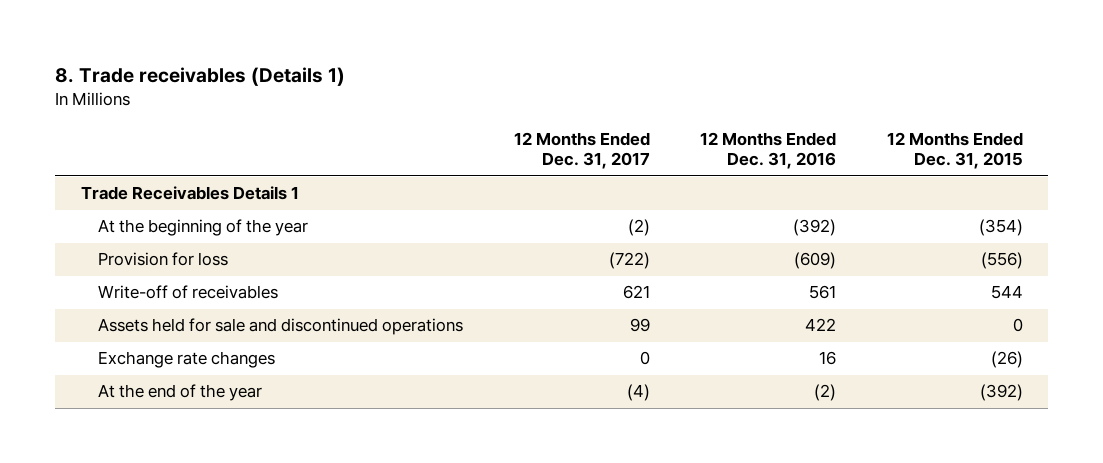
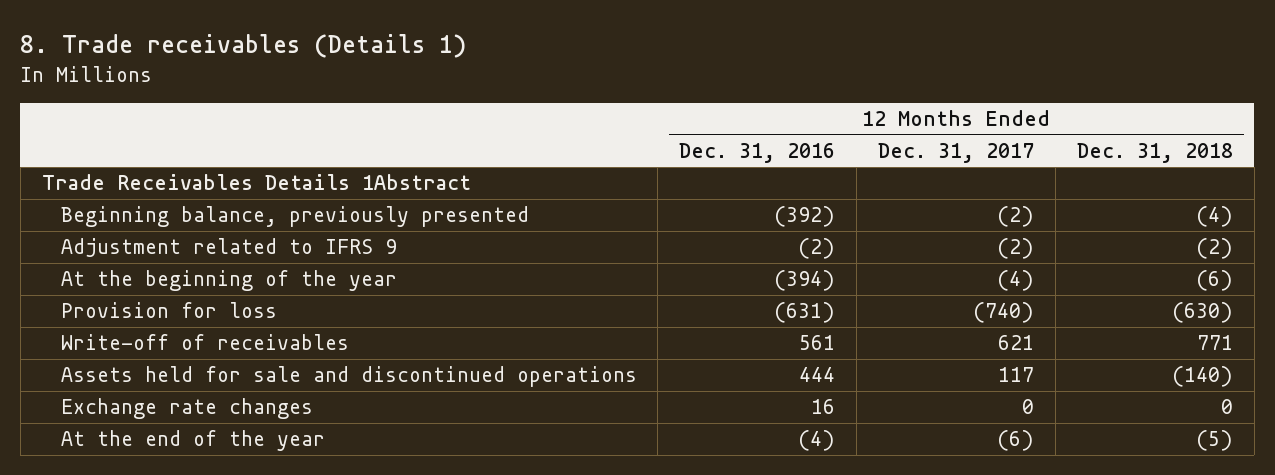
- | 12 Months Ended Dec. 31, 2017 | 12 Months Ended Dec. 31, 2016 | 12 Months Ended Dec. 31, 2015
+ | 12 Months Ended Dec. 31, 2016 | 12 Months Ended Dec. 31, 2017 | 12 Months Ended Dec. 31, 2018
- Trade Receivables Details 1
- At the beginning of the year | (2) | (392) | (354)
- Provision for loss | (722) | (609) | (556)
+ Trade Receivables Details 1Abstract
+ Beginning balance, previously presented | (392) | (2) | (4)
+ Adjustment related to IFRS 9 | (2) | (2) | (2)
+ At the beginning of the year | (394) | (4) | (6)
+ Provision for loss | (631) | (740) | (630)
- Assets held for sale and discontinued operations | 99 | 422 | 0
+ Assets held for sale and discontinued operations | 444 | 117 | (140)
- At the end of the year | (4) | (2) | (392)
+ At the end of the year | (4) | (6) | (5)

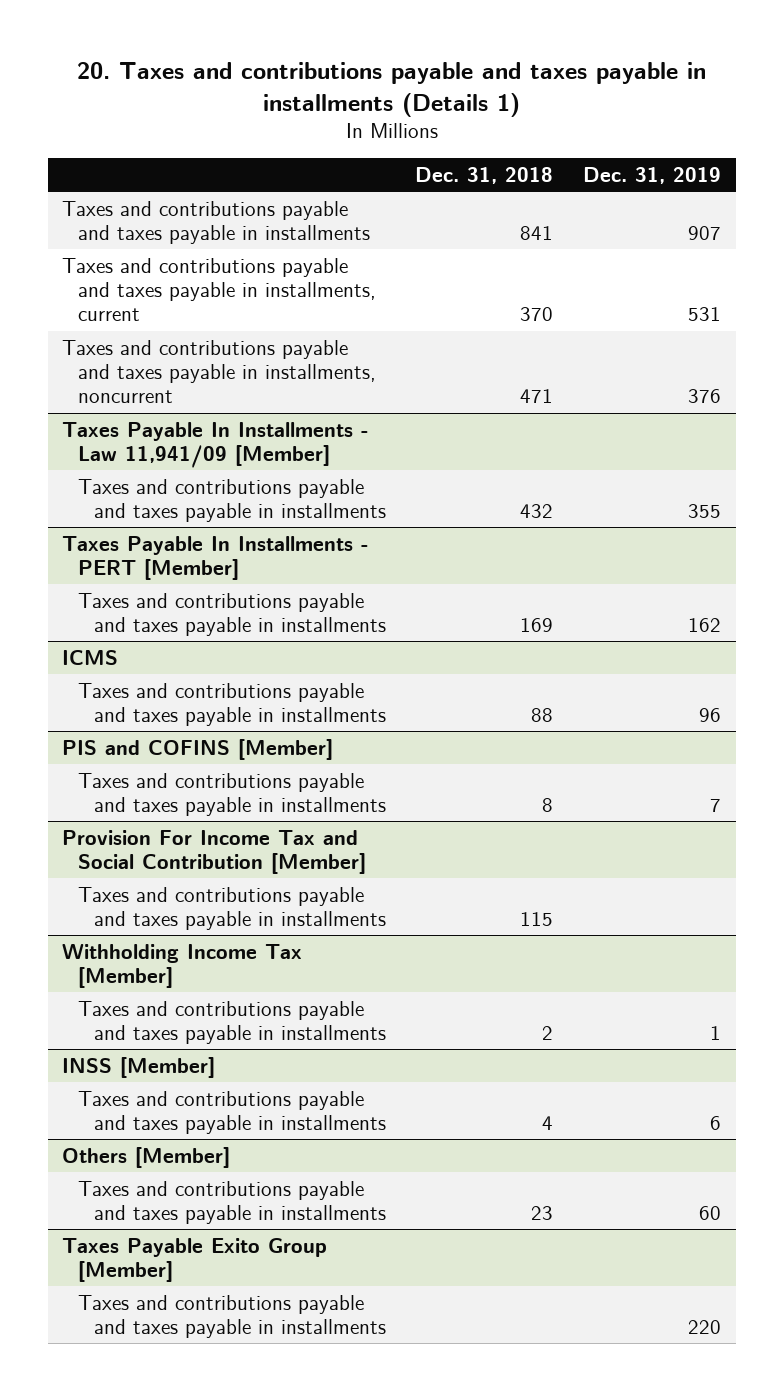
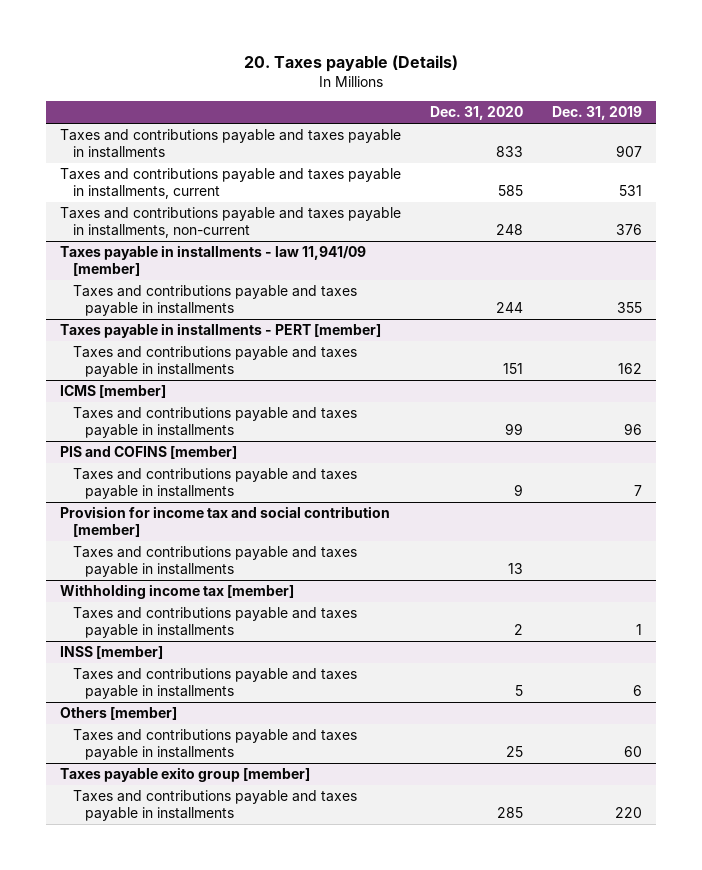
- 20. Taxes and contributions payable and taxes payable in installments (Details 1)
+ 20. Taxes payable (Details)
- | Dec. 31, 2018 | Dec. 31, 2019
+ | Dec. 31, 2020 | Dec. 31, 2019
- Taxes and contributions payable and taxes payable in installments, noncurrent | 471 | 376
- Taxes Payable In Installments - Law 11,941/09 [Member]
+ Taxes and contributions payable and taxes payable in installments, non-current | 248 | 376
+ Taxes payable in installments - law 11,941/09 [member]
- Taxes Payable In Installments - PERT [Member]
+ Taxes payable in installments - PERT [member]
- ICMS
+ ICMS [member]
- PIS and COFINS [Member]
+ PIS and COFINS [member]
- Provision For Income Tax and Social Contribution [Member]
+ Provision for income tax and social contribution [member]
- Withholding Income Tax [Member]
+ Withholding income tax [member]
- INSS [Member]
+ INSS [member]
- Others [Member]
+ Others [member]
- Taxes Payable Exito Group [Member]
+ Taxes payable exito group [member]

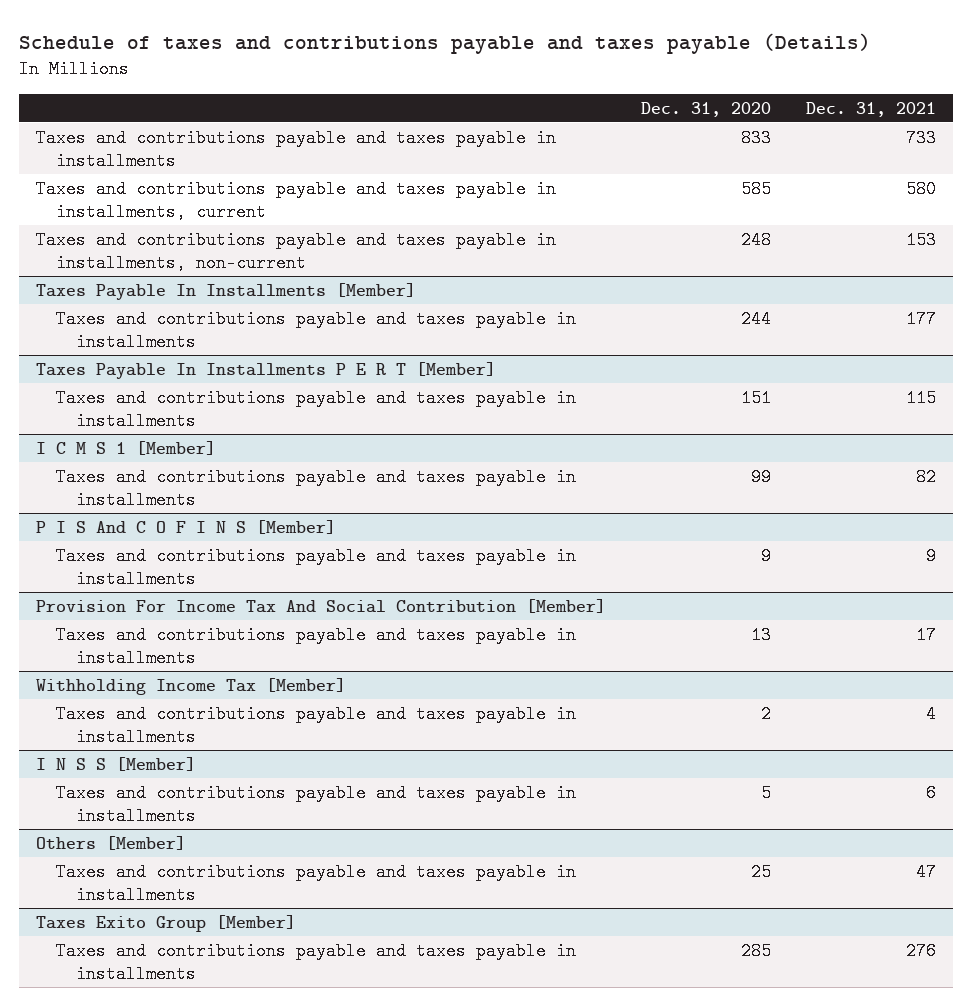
- 20. Taxes payable (Details)
+ Schedule of taxes and contributions payable and taxes payable (Details)
- | Dec. 31, 2020 | Dec. 31, 2019
+ | Dec. 31, 2020 | Dec. 31, 2021
- Taxes payable in installments - law 11,941/09 [member]
+ Taxes Payable In Installments [Member]
- Taxes payable in installments - PERT [member]
+ Taxes Payable In Installments P E R T [Member]
- ICMS [member]
+ I C M S 1 [Member]
- PIS and COFINS [member]
+ P I S And C O F I N S [Member]
- Provision for income tax and social contribution [member]
+ Provision For Income Tax And Social Contribution [Member]
- Withholding income tax [member]
+ Withholding Income Tax [Member]
- INSS [member]
+ I N S S [Member]
- Others [member]
+ Others [Member]
- Taxes payable exito group [member]
+ Taxes Exito Group [Member]

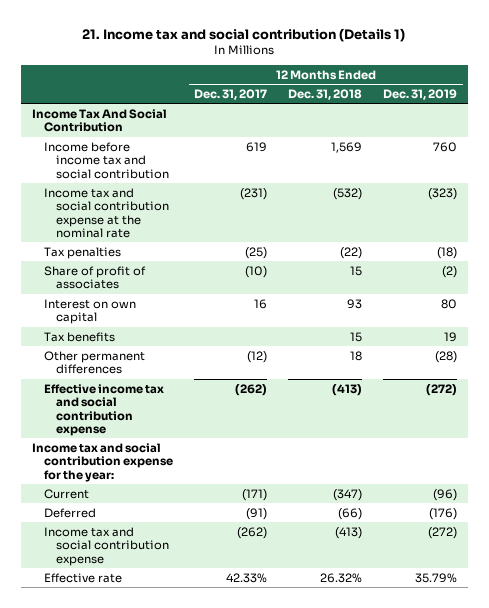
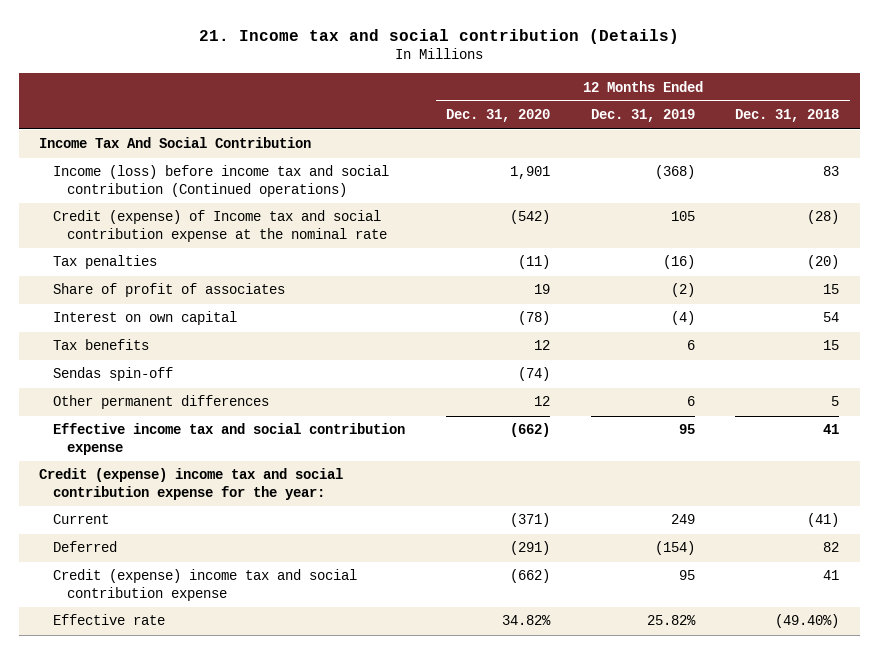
- 21. Income tax and social contribution (Details 1)
+ 21. Income tax and social contribution (Details)
- | 12 Months Ended Dec. 31, 2017 | 12 Months Ended Dec. 31, 2018 | 12 Months Ended Dec. 31, 2019
+ | 12 Months Ended Dec. 31, 2020 | 12 Months Ended Dec. 31, 2019 | 12 Months Ended Dec. 31, 2018
- Income before income tax and social contribution | 619 | 1,569 | 760
- Income tax and social contribution expense at the nominal rate | (231) | (532) | (323)
- Tax penalties | (25) | (22) | (18)
+ Income (loss) before income tax and social contribution (Continued operations) | 1,901 | (368) | 83
+ Credit (expense) of Income tax and social contribution expense at the nominal rate | (542) | 105 | (28)
+ Tax penalties | (11) | (16) | (20)
- Interest on own capital | 16 | 93 | 80
- Tax benefits | | 15 | 19
- Other permanent differences | (12) | 18 | (28)
- Effective income tax and social contribution expense | (262) | (413) | (272)
- Income tax and social contribution expense for the year:
- Current | (171) | (347) | (96)
- Deferred | (91) | (66) | (176)
- Income tax and social contribution expense | (262) | (413) | (272)
- Effective rate | 42.33% | 26.32% | 35.79%
+ Interest on own capital | (78) | (4) | 54
+ Tax benefits | 12 | 6 | 15
+ Sendas spin-off | (74) | |
+ Other permanent differences | 12 | 6 | 5
+ Effective income tax and social contribution expense | (662) | 95 | 41
+ Credit (expense) income tax and social contribution expense for the year:
+ Current | (371) | 249 | (41)
+ Deferred | (291) | (154) | 82
+ Credit (expense) income tax and social contribution expense | (662) | 95 | 41
+ Effective rate | 34.82% | 25.82% | (49.40%)

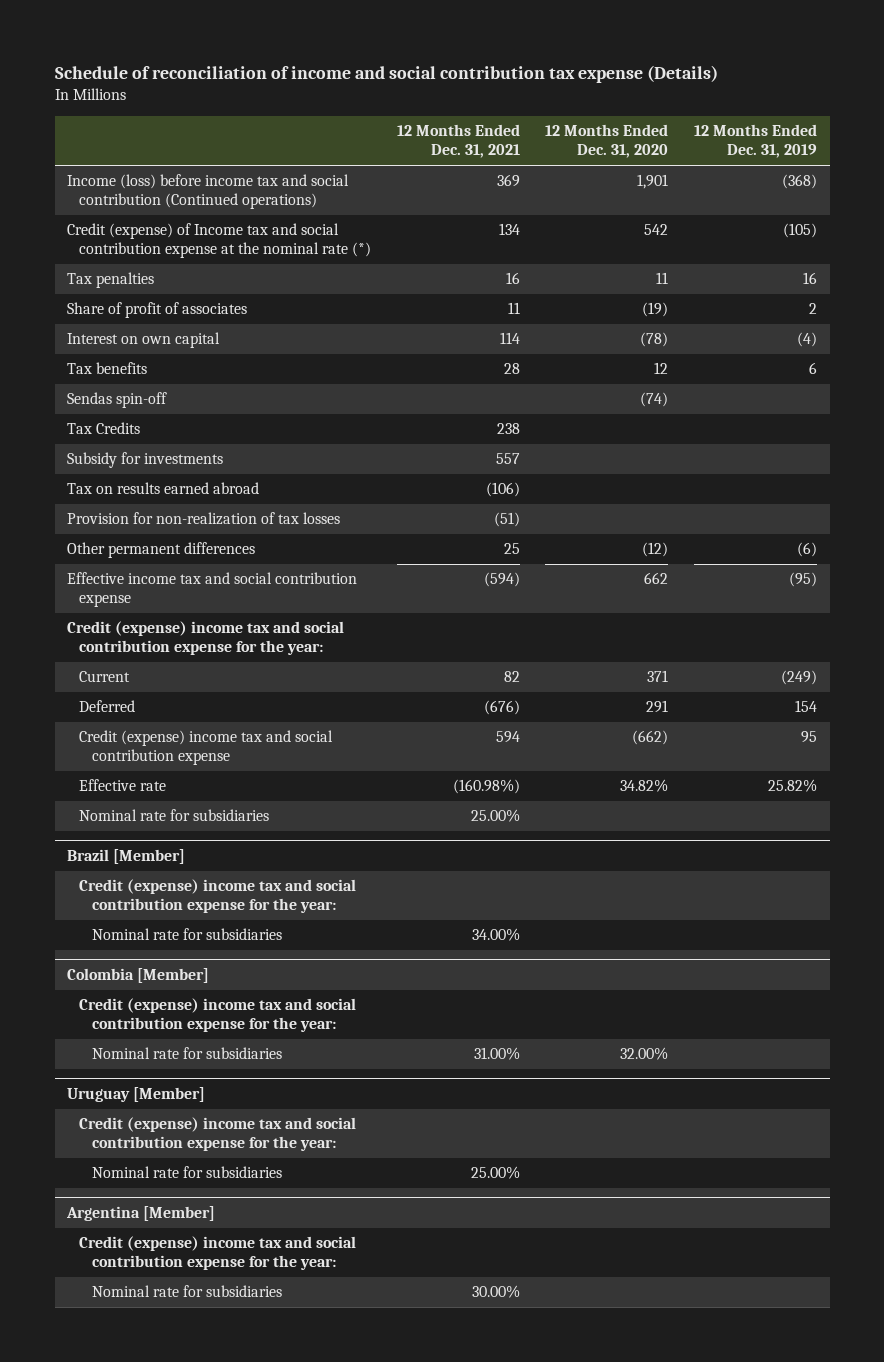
- 21. Income tax and social contribution (Details)
+ Schedule of reconciliation of income and social contribution tax expense (Details)
- | 12 Months Ended Dec. 31, 2020 | 12 Months Ended Dec. 31, 2019 | 12 Months Ended Dec. 31, 2018
+ | 12 Months Ended Dec. 31, 2021 | 12 Months Ended Dec. 31, 2020 | 12 Months Ended Dec. 31, 2019
- Income Tax And Social Contribution
- Credit (expense) of Income tax and social contribution expense at the nominal rate | (542) | 105 | (28)
- Tax penalties | (11) | (16) | (20)
- Share of profit of associates | 19 | (2) | 15
+ Credit (expense) of Income tax and social contribution expense at the nominal rate (*) | 134 | 542 | (105)
+ Tax penalties | 16 | 11 | 16
+ Share of profit of associates | 11 | (19) | 2
- Other permanent differences | 12 | 6 | 5
- Effective income tax and social contribution expense | (662) | 95 | 41
+ Tax Credits | 238 | |
+ Subsidy for investments | 557 | |
+ Tax on results earned abroad | (106) | |
+ Provision for non-realization of tax losses | (51) | |
+ Other permanent differences | 25 | (12) | (6)
+ Effective income tax and social contribution expense | (594) | 662 | (95)
- Current | (371) | 249 | (41)
- Deferred | (291) | (154) | 82
+ Current | 82 | 371 | (249)
+ Deferred | (676) | 291 | 154
+ Nominal rate for subsidiaries | 25.00% | |
+ Brazil [Member]
+ Credit (expense) income tax and social contribution expense for the year:
+ Nominal rate for subsidiaries | 34.00% | |
+ Colombia [Member]
+ Credit (expense) income tax and social contribution expense for the year:
+ Nominal rate for subsidiaries | 31.00% | 32.00% |
+ Uruguay [Member]
+ Credit (expense) income tax and social contribution expense for the year:
+ Nominal rate for subsidiaries | 25.00% | |
+ Argentina [Member]
+ Credit (expense) income tax and social contribution expense for the year:
+ Nominal rate for subsidiaries | 30.00% | |

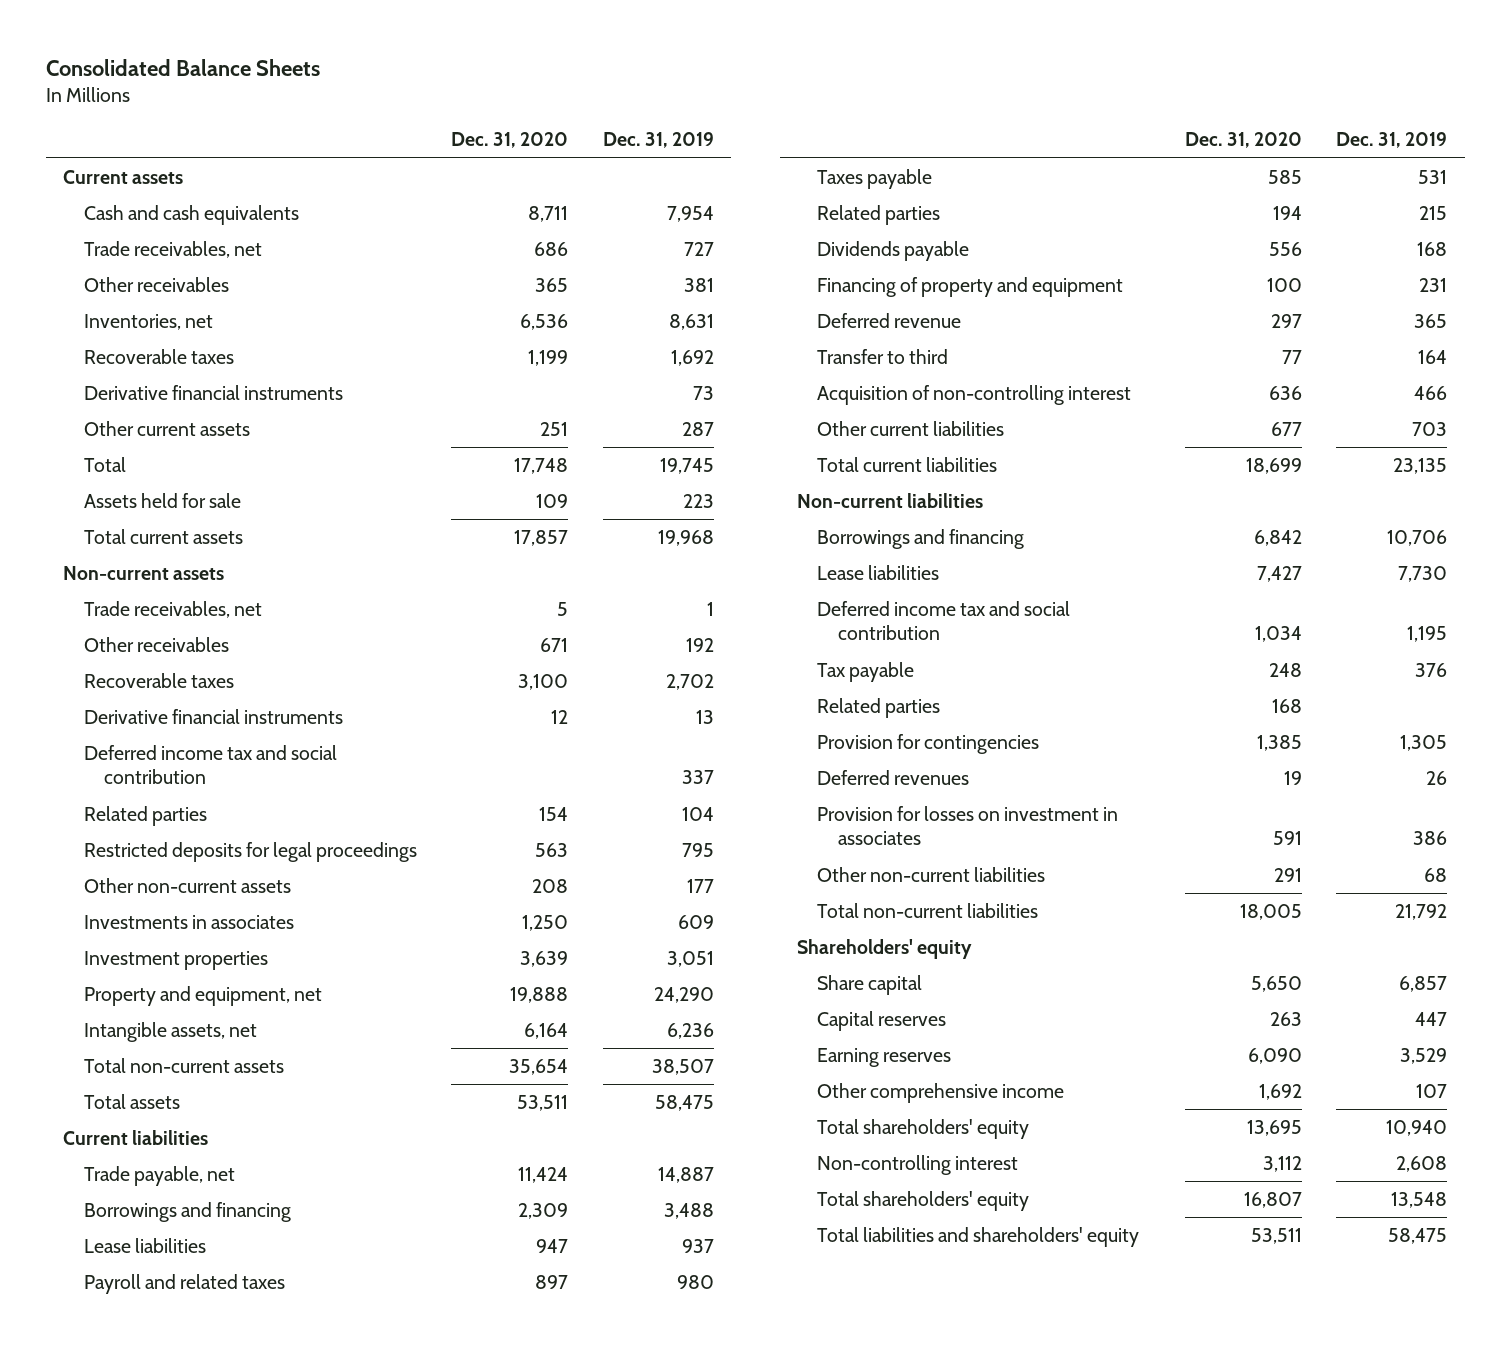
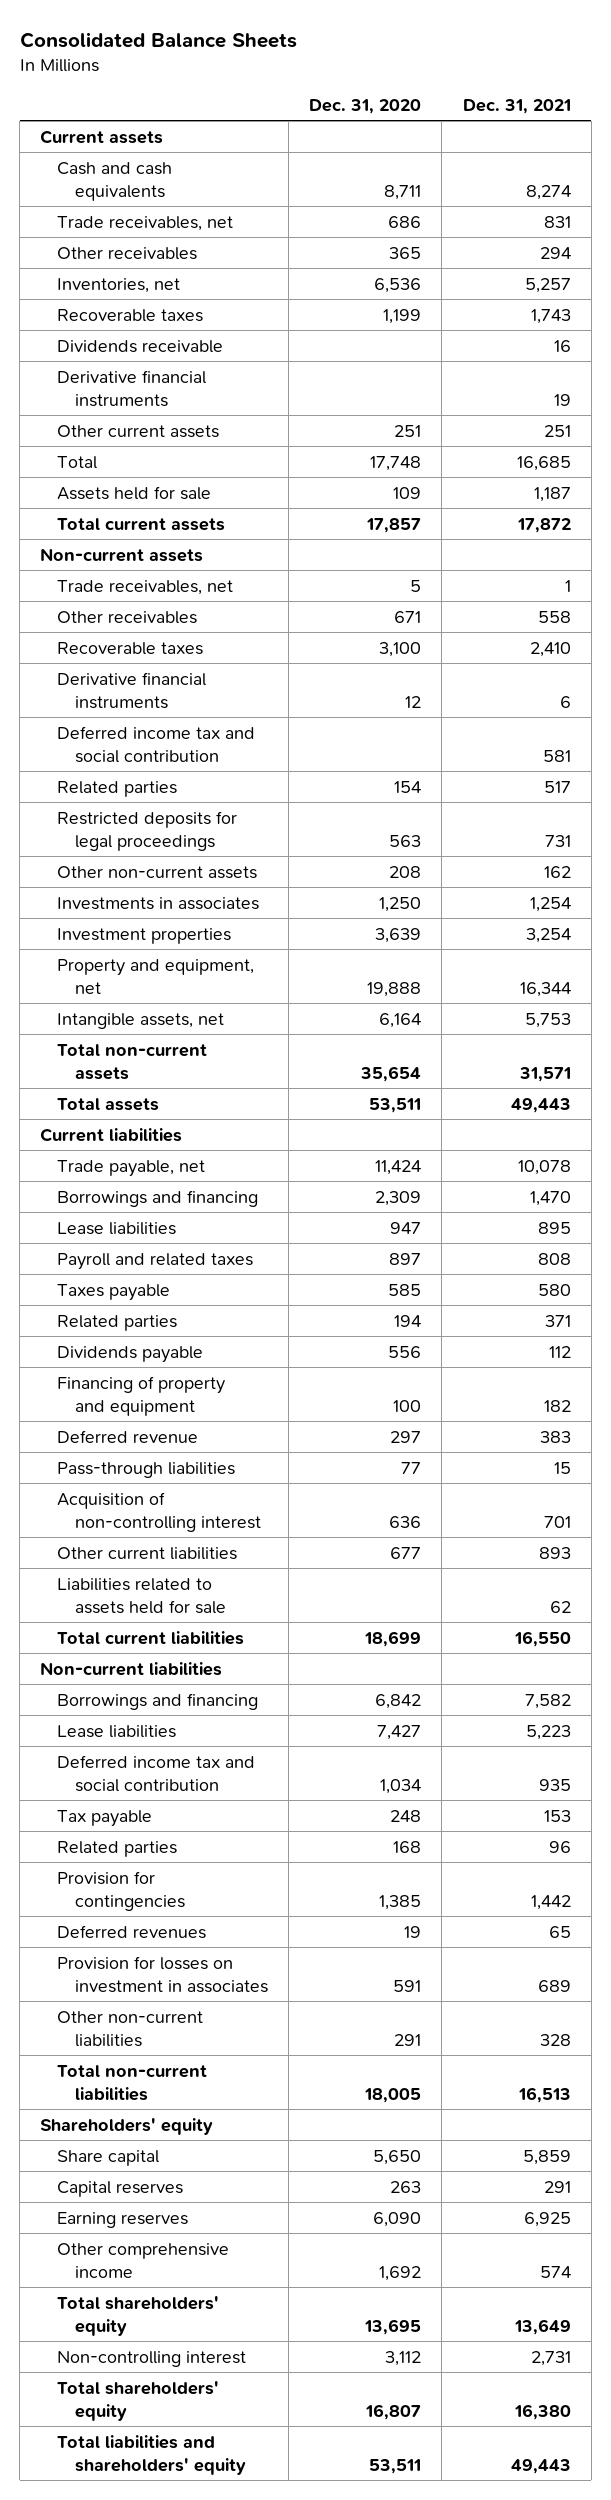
- | Dec. 31, 2020 | Dec. 31, 2019
+ | Dec. 31, 2020 | Dec. 31, 2021
+ Dividends receivable | | 16
- Transfer to third | 77 | 164
+ Pass-through liabilities | 77 | 15
+ Liabilities related to assets held for sale | | 62

